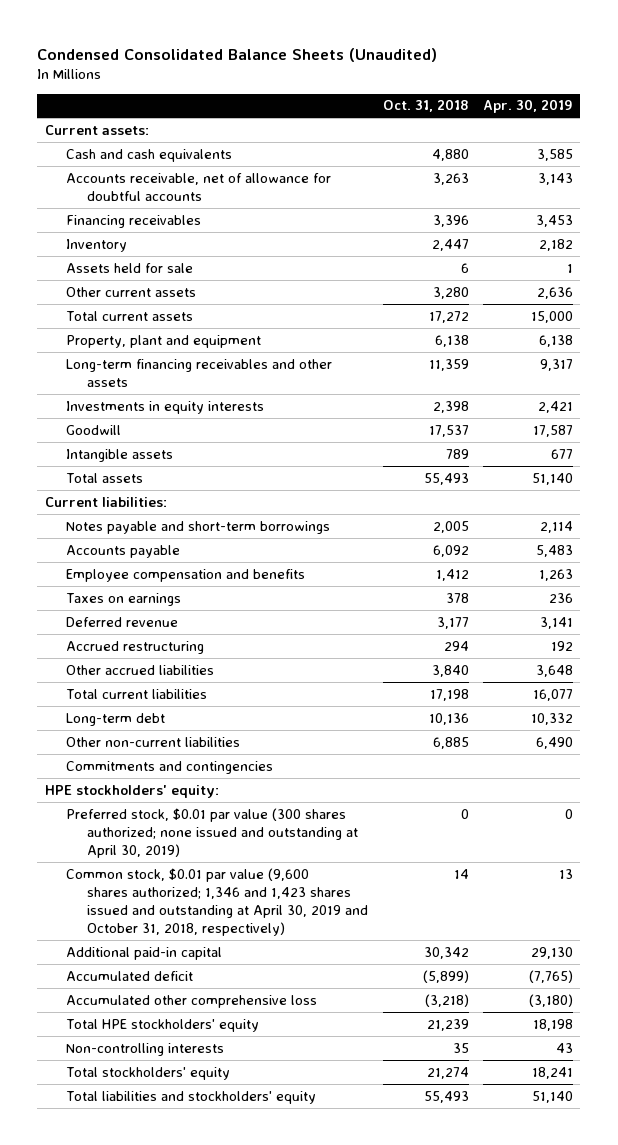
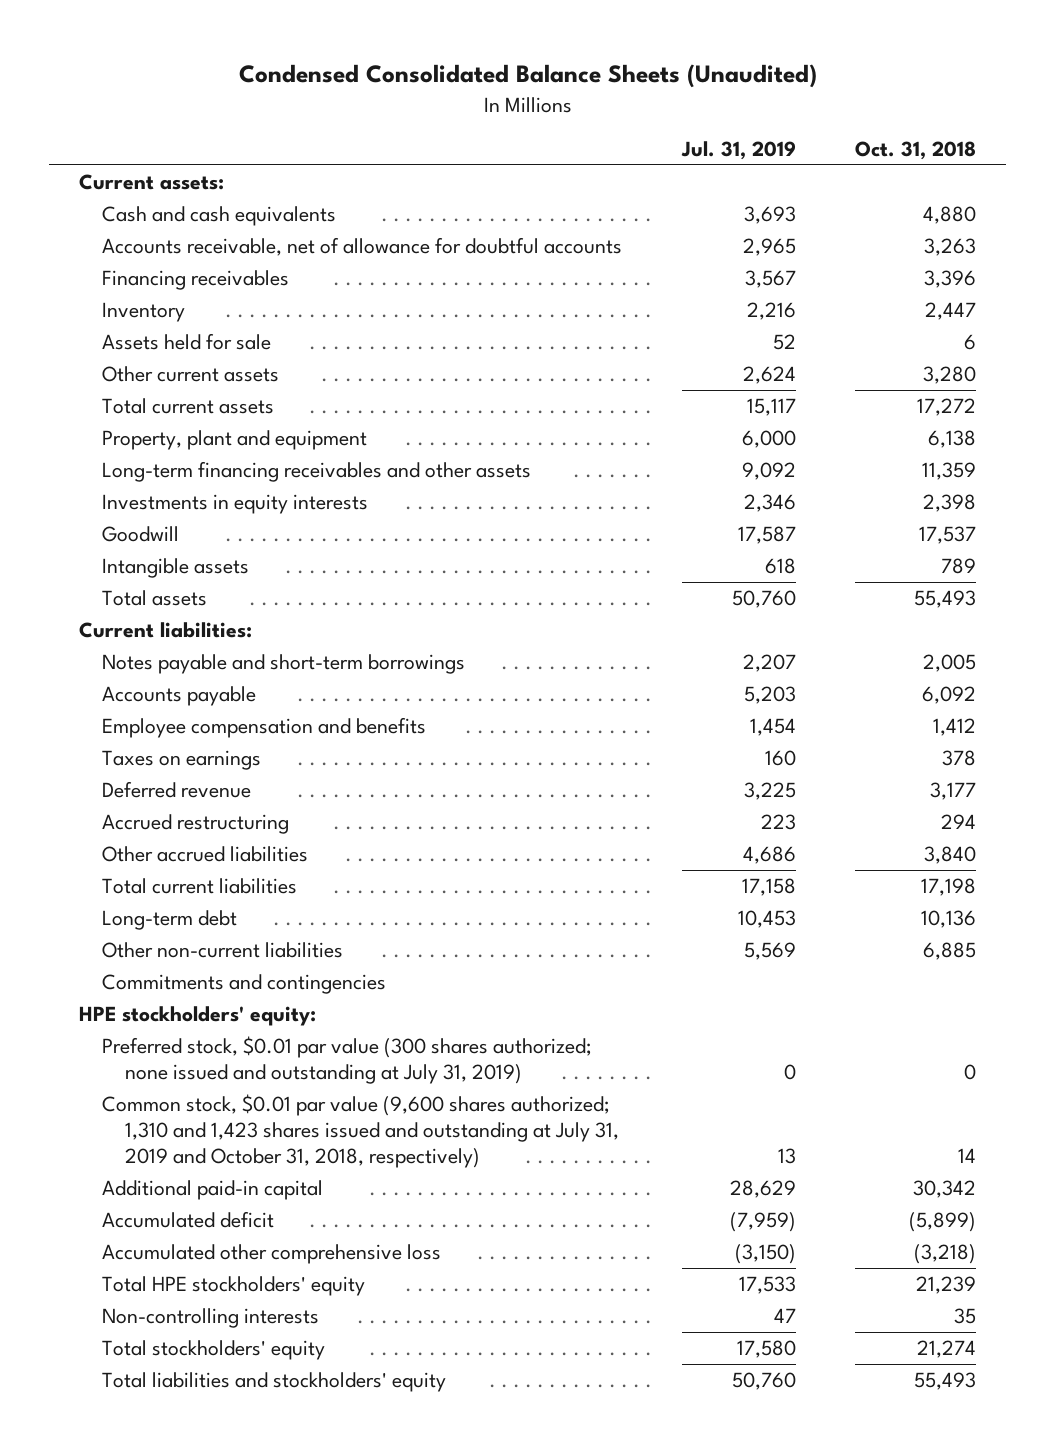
- | Oct. 31, 2018 | Apr. 30, 2019
+ | Jul. 31, 2019 | Oct. 31, 2018
- Preferred stock, $0.01 par value (300 shares authorized; none issued and outstanding at April 30, 2019) | 0 | 0
- Common stock, $0.01 par value (9,600 shares authorized; 1,346 and 1,423 shares issued and outstanding at April 30, 2019 and October 31, 2018, respectively) | 14 | 13
+ Preferred stock, $0.01 par value (300 shares authorized; none issued and outstanding at July 31, 2019) | 0 | 0
+ Common stock, $0.01 par value (9,600 shares authorized; 1,310 and 1,423 shares issued and outstanding at July 31, 2019 and October 31, 2018, respectively) | 13 | 14

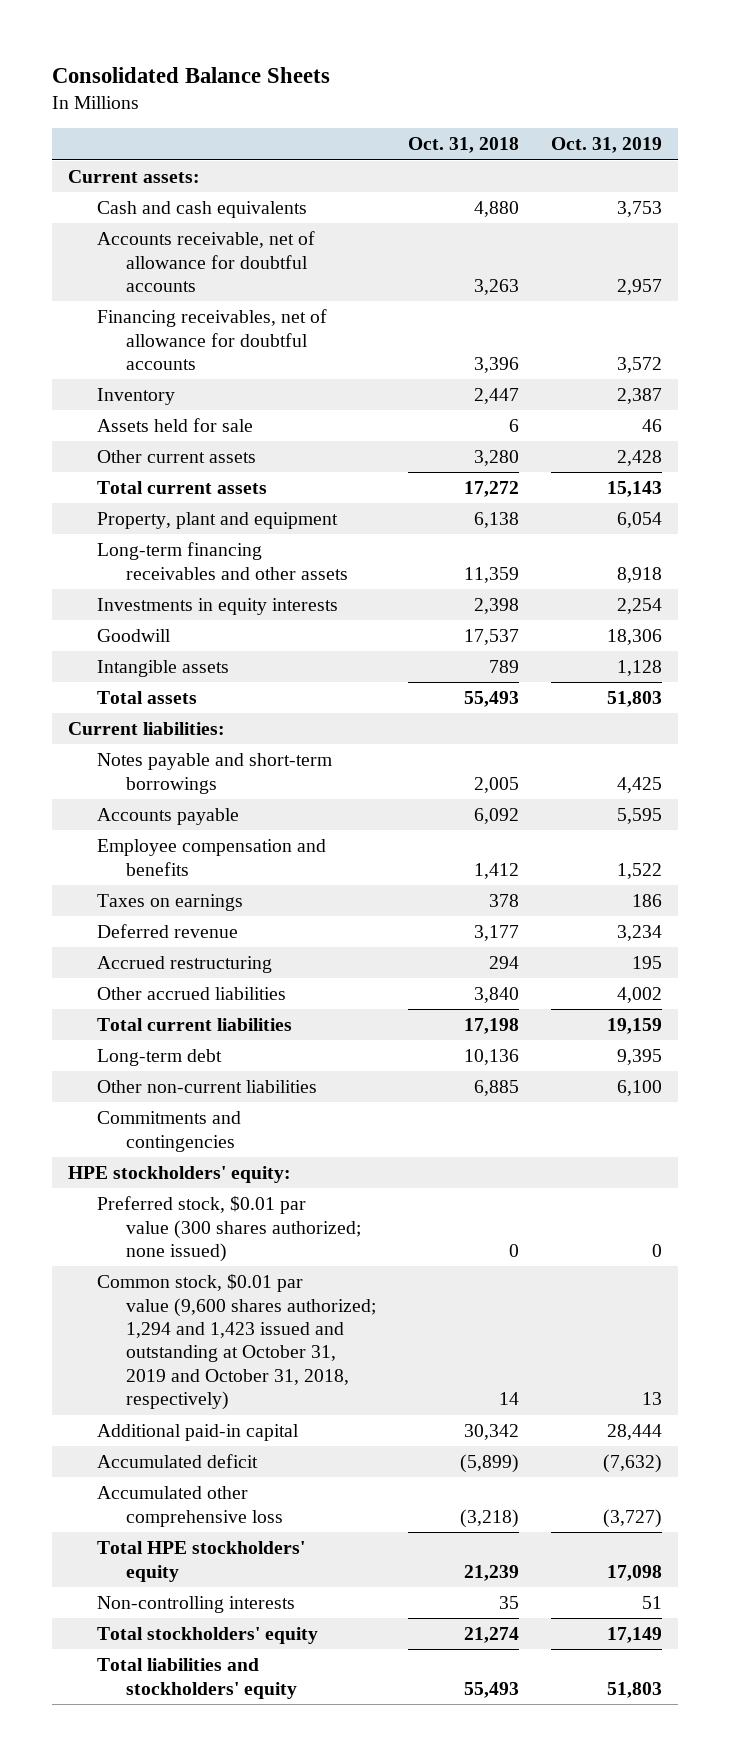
- Condensed Consolidated Balance Sheets (Unaudited)
+ Consolidated Balance Sheets
- | Jul. 31, 2019 | Oct. 31, 2018
+ | Oct. 31, 2018 | Oct. 31, 2019
- Financing receivables | 3,567 | 3,396
+ Financing receivables, net of allowance for doubtful accounts | 3,396 | 3,572
- Preferred stock, $0.01 par value (300 shares authorized; none issued and outstanding at July 31, 2019) | 0 | 0
- Common stock, $0.01 par value (9,600 shares authorized; 1,310 and 1,423 shares issued and outstanding at July 31, 2019 and October 31, 2018, respectively) | 13 | 14
+ Preferred stock, $0.01 par value (300 shares authorized; none issued) | 0 | 0
+ Common stock, $0.01 par value (9,600 shares authorized; 1,294 and 1,423 issued and outstanding at October 31, 2019 and October 31, 2018, respectively) | 14 | 13

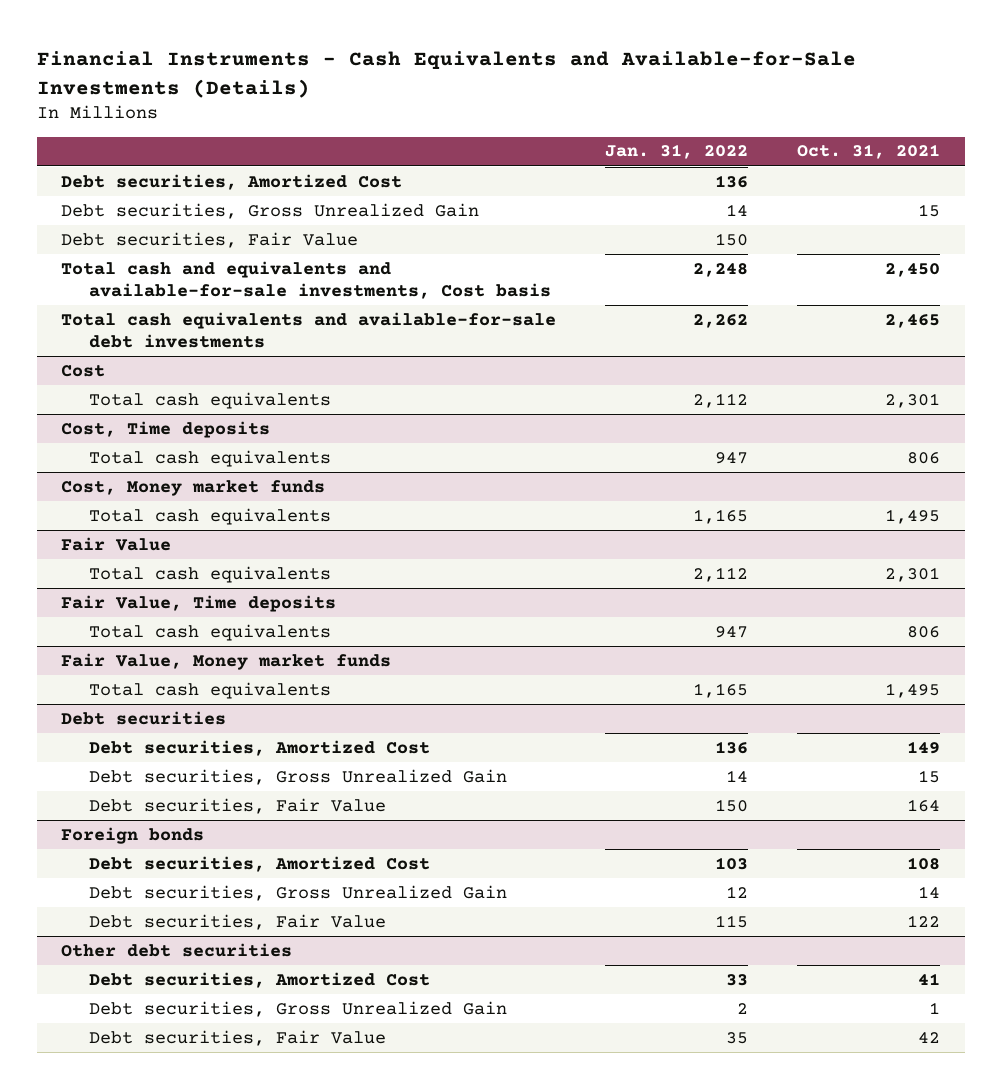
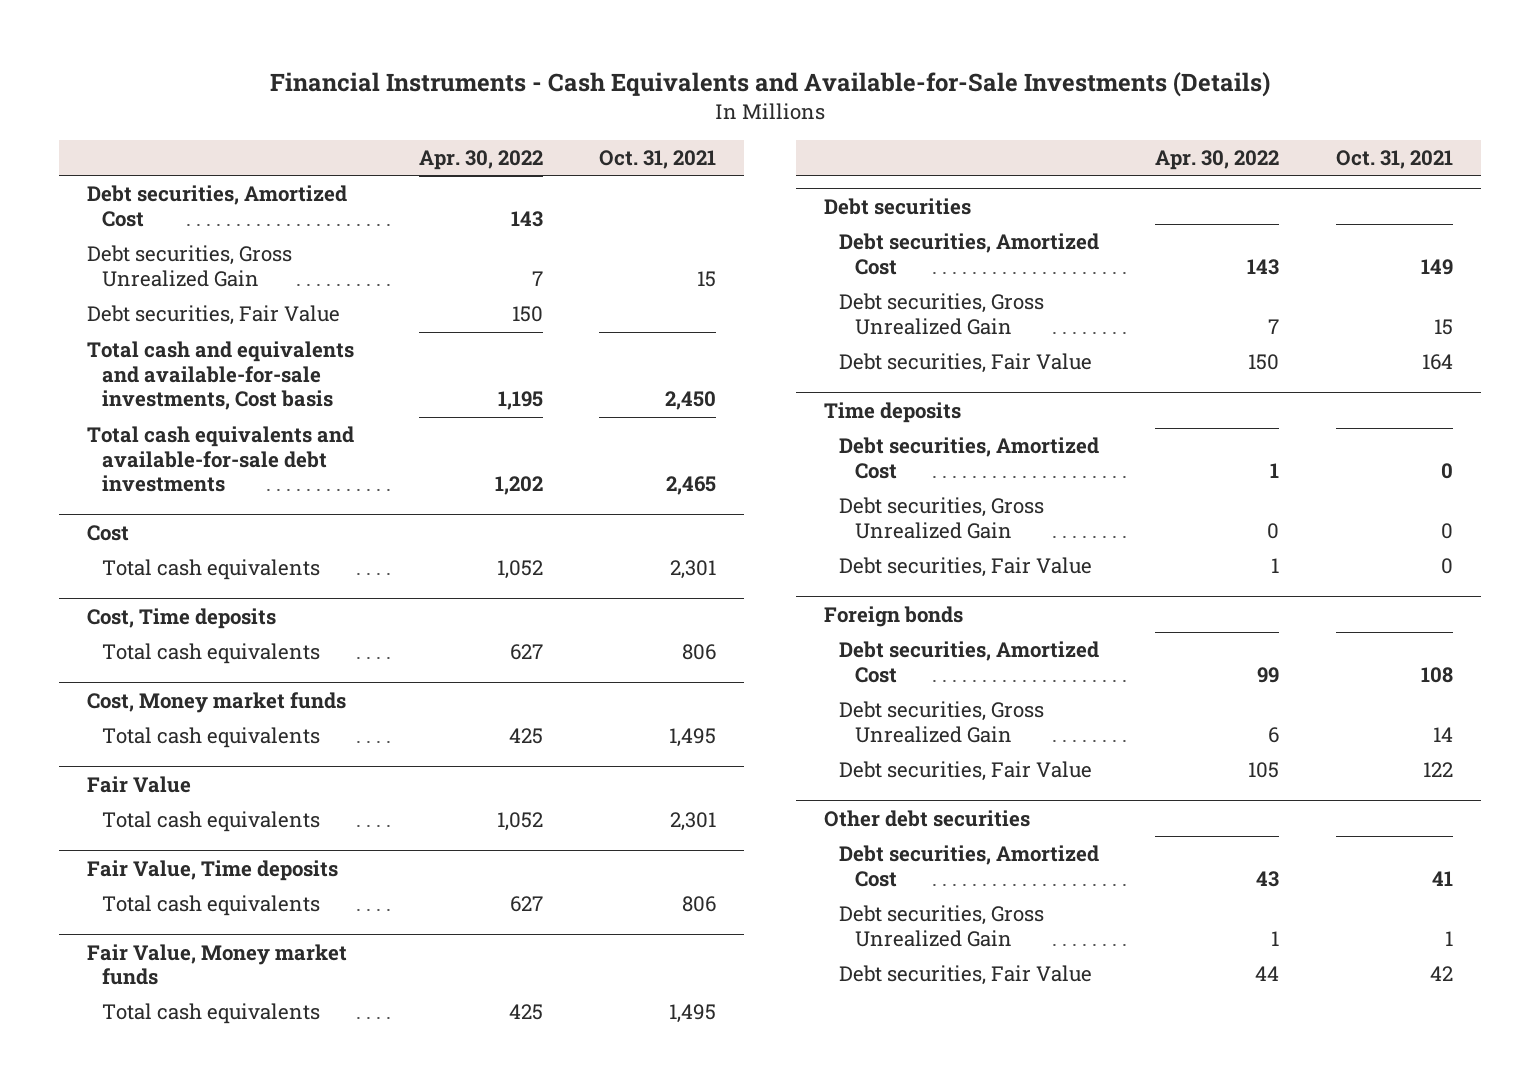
- | Jan. 31, 2022 | Oct. 31, 2021
+ | Apr. 30, 2022 | Oct. 31, 2021
+ Time deposits
+ Debt securities, Amortized Cost | 1 | 0
+ Debt securities, Gross Unrealized Gain | 0 | 0
+ Debt securities, Fair Value | 1 | 0

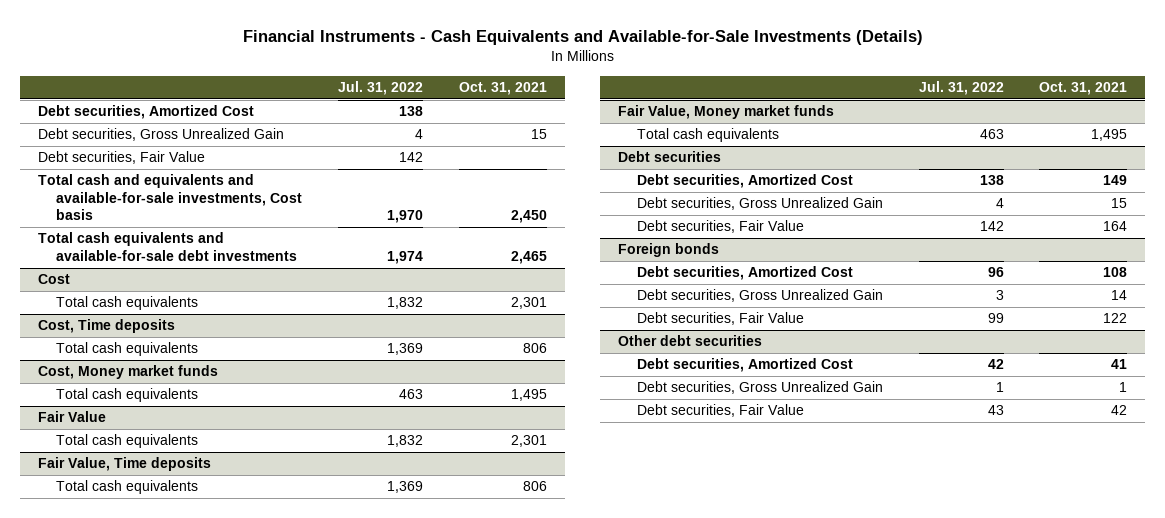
- | Apr. 30, 2022 | Oct. 31, 2021
+ | Jul. 31, 2022 | Oct. 31, 2021
- Time deposits
- Debt securities, Amortized Cost | 1 | 0
- Debt securities, Gross Unrealized Gain | 0 | 0
- Debt securities, Fair Value | 1 | 0

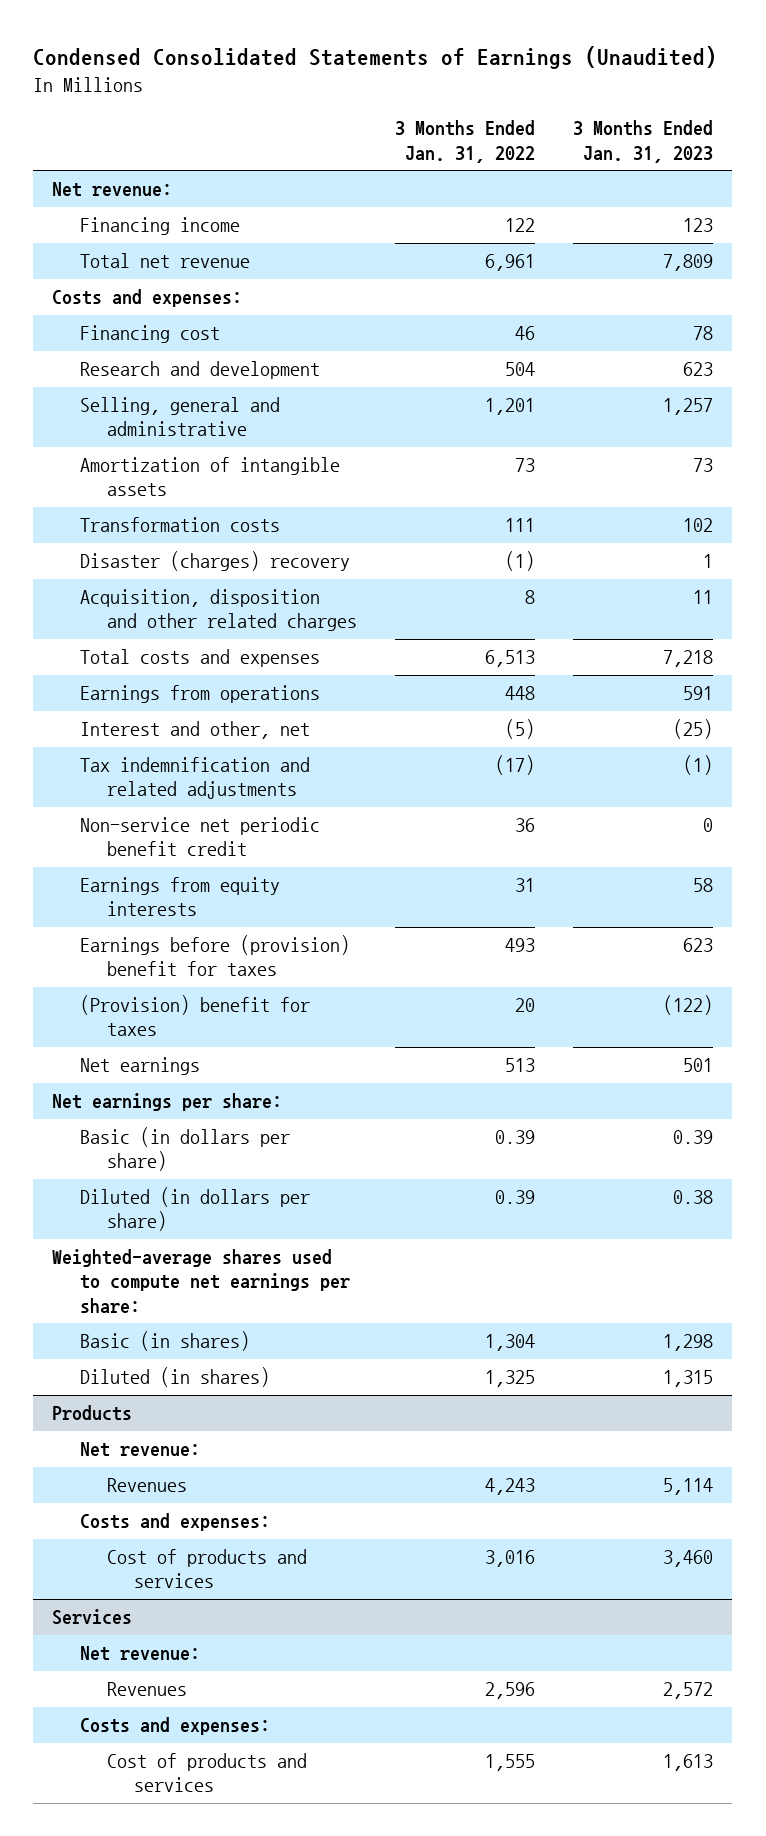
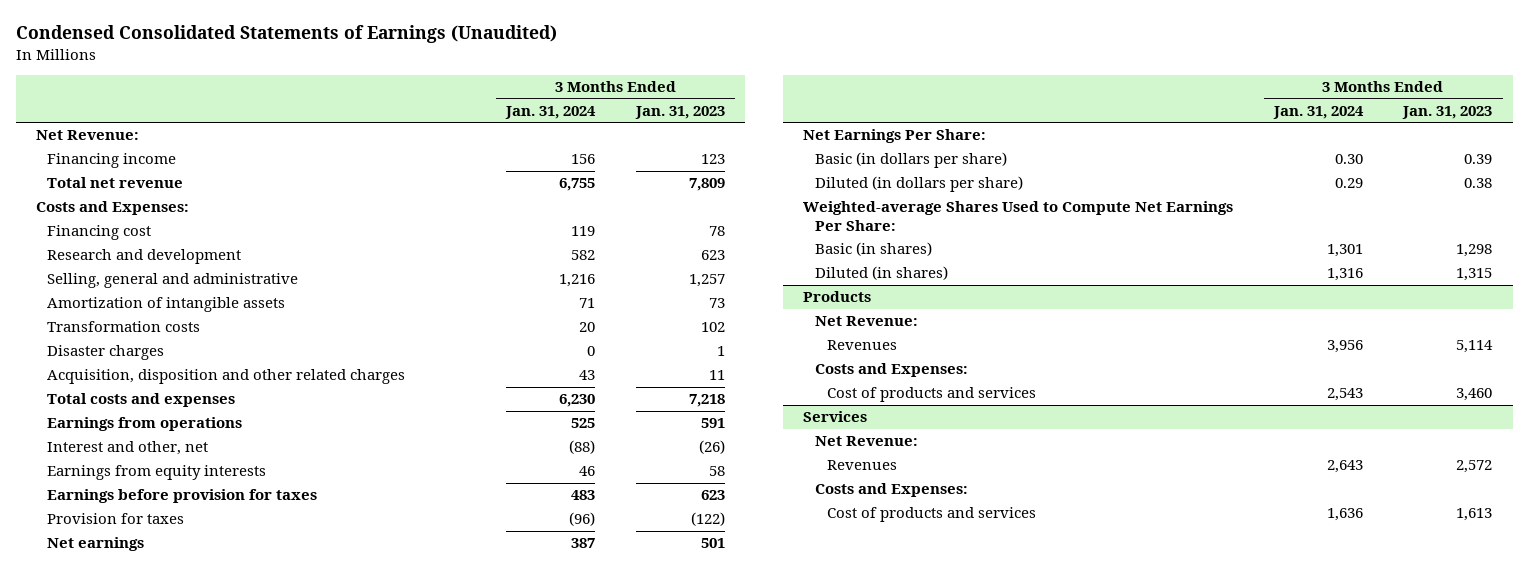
- | 3 Months Ended Jan. 31, 2022 | 3 Months Ended Jan. 31, 2023
+ | 3 Months Ended Jan. 31, 2024 | 3 Months Ended Jan. 31, 2023
- Net revenue:
+ Net Revenue:
- Costs and expenses:
+ Costs and Expenses:
- Disaster (charges) recovery | (1) | 1
+ Disaster charges | 0 | 1
- Interest and other, net | (5) | (25)
- Tax indemnification and related adjustments | (17) | (1)
- Non-service net periodic benefit credit | 36 | 0
+ Interest and other, net | (88) | (26)
- Earnings before (provision) benefit for taxes | 493 | 623
- (Provision) benefit for taxes | 20 | (122)
+ Earnings before provision for taxes | 483 | 623
+ Provision for taxes | (96) | (122)
- Net earnings per share:
+ Net Earnings Per Share:
- Weighted-average shares used to compute net earnings per share:
+ Weighted-average Shares Used to Compute Net Earnings Per Share:
@ Products
- Net revenue:
+ Net Revenue:
- Costs and expenses:
+ Costs and Expenses:
@ Services
- Net revenue:
+ Net Revenue:
- Costs and expenses:
+ Costs and Expenses:

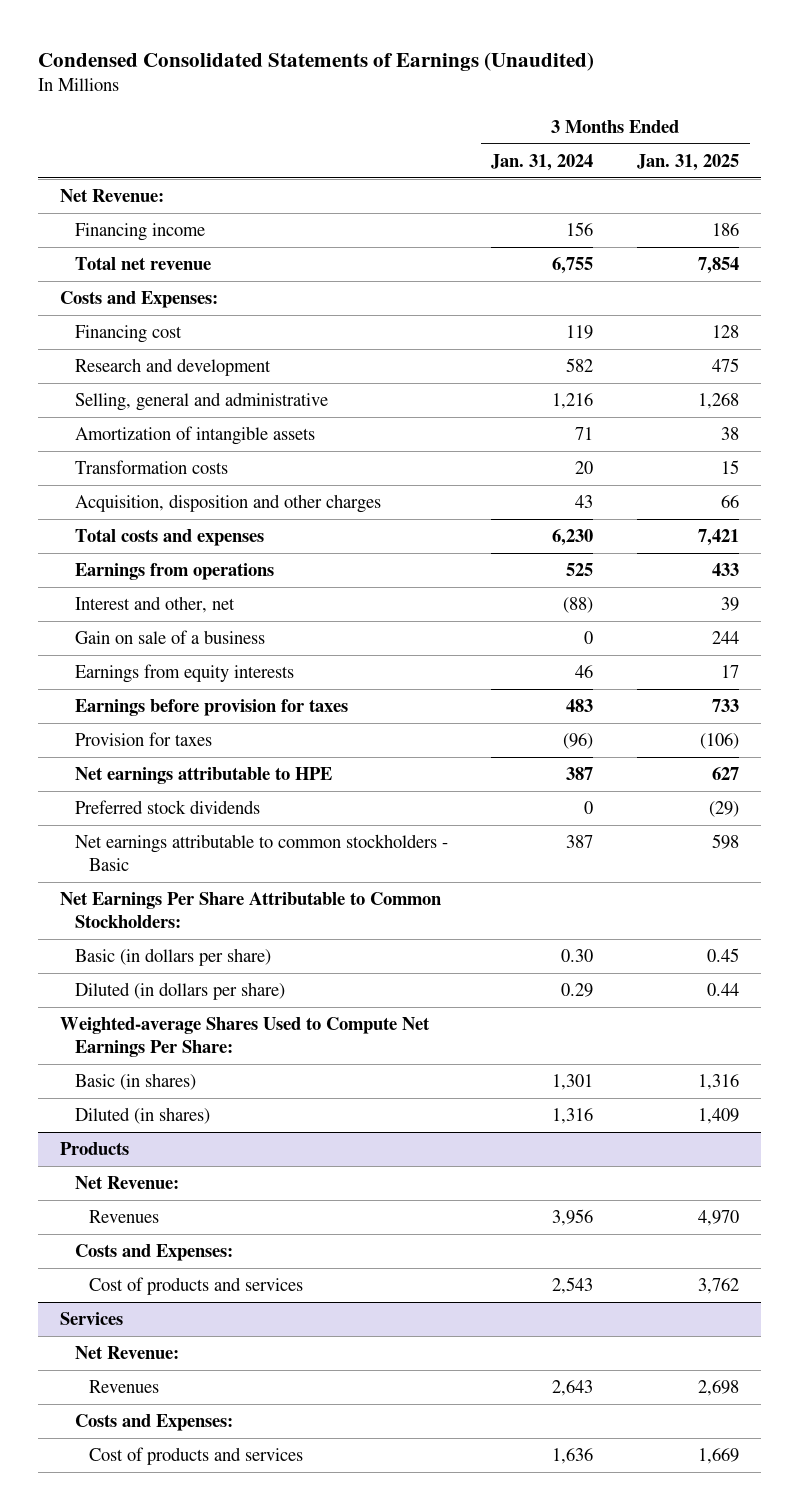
- | 3 Months Ended Jan. 31, 2024 | 3 Months Ended Jan. 31, 2023
+ | 3 Months Ended Jan. 31, 2024 | 3 Months Ended Jan. 31, 2025
- Disaster charges | 0 | 1
- Acquisition, disposition and other related charges | 43 | 11
+ Acquisition, disposition and other charges | 43 | 66
+ Gain on sale of a business | 0 | 244
- Net earnings | 387 | 501
- Net Earnings Per Share:
+ Net earnings attributable to HPE | 387 | 627
+ Preferred stock dividends | 0 | (29)
+ Net earnings attributable to common stockholders - Basic | 387 | 598
+ Net Earnings Per Share Attributable to Common Stockholders:

